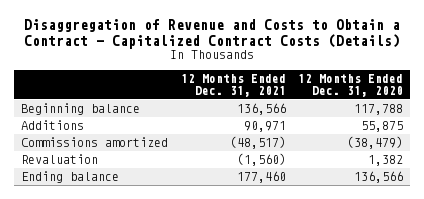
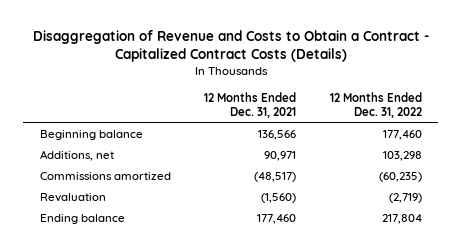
- | 12 Months Ended Dec. 31, 2021 | 12 Months Ended Dec. 31, 2020
+ | 12 Months Ended Dec. 31, 2021 | 12 Months Ended Dec. 31, 2022
- Additions | 90,971 | 55,875
+ Additions, net | 90,971 | 103,298

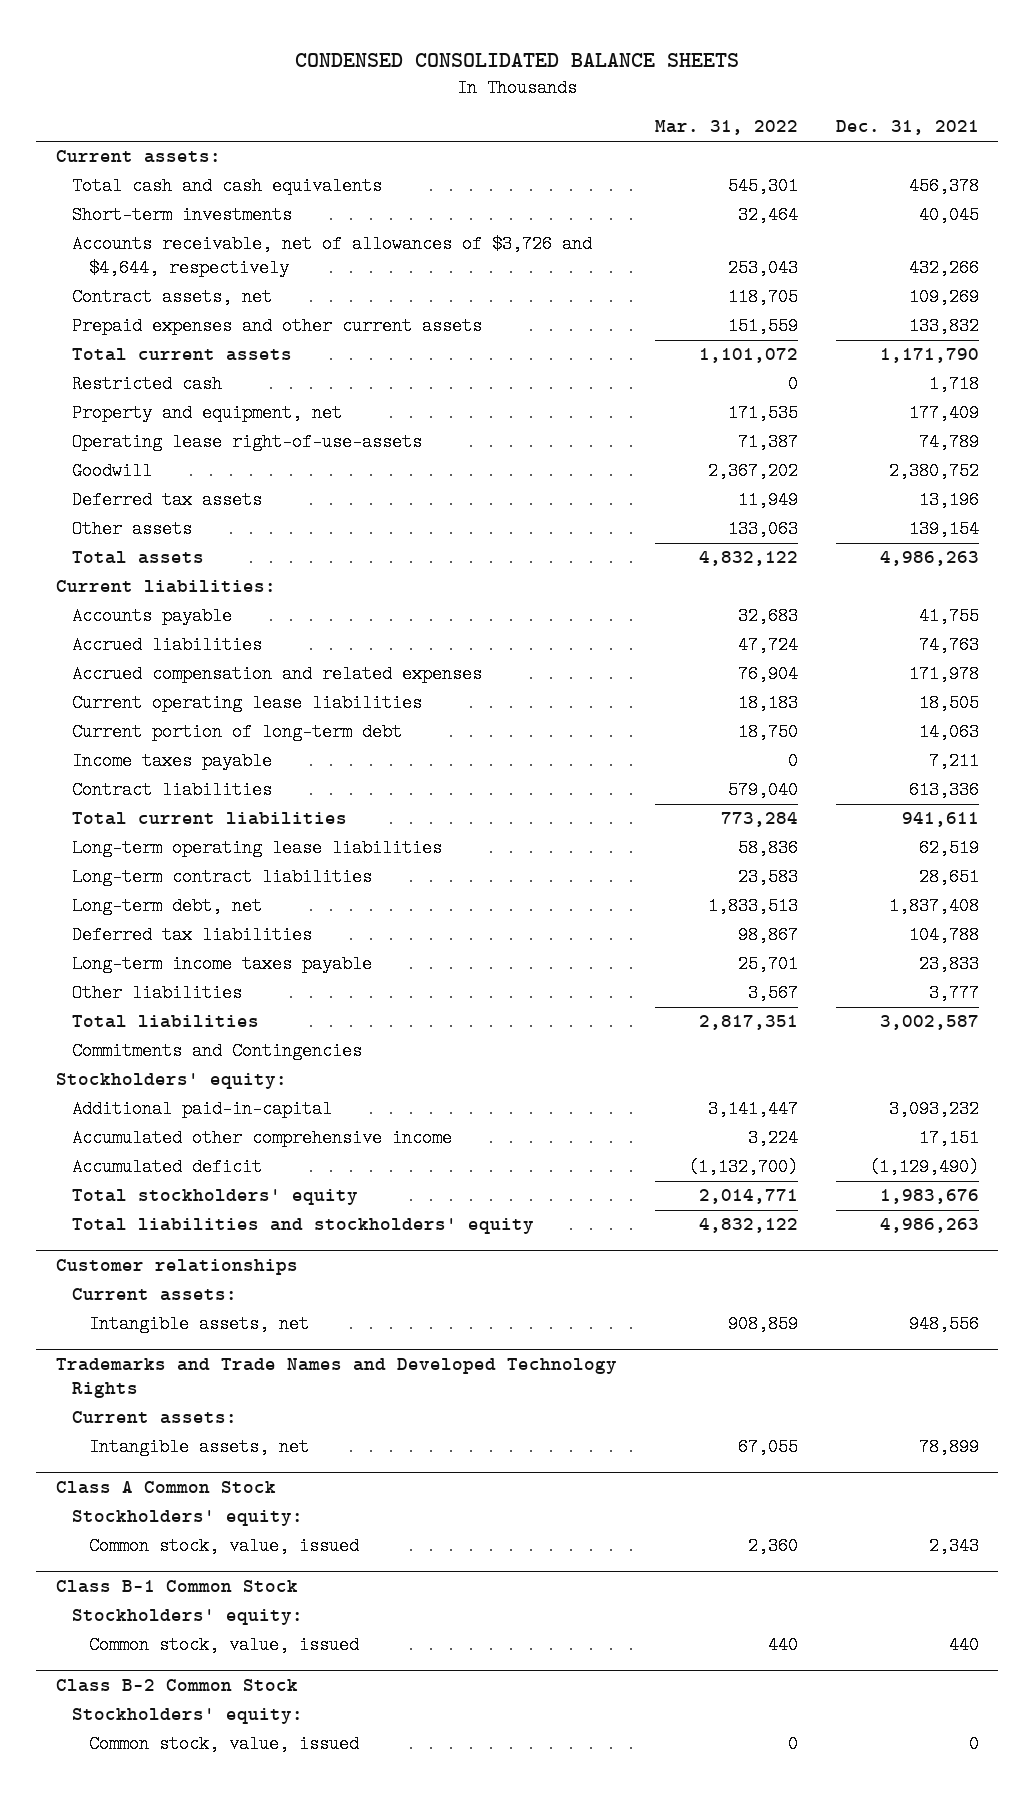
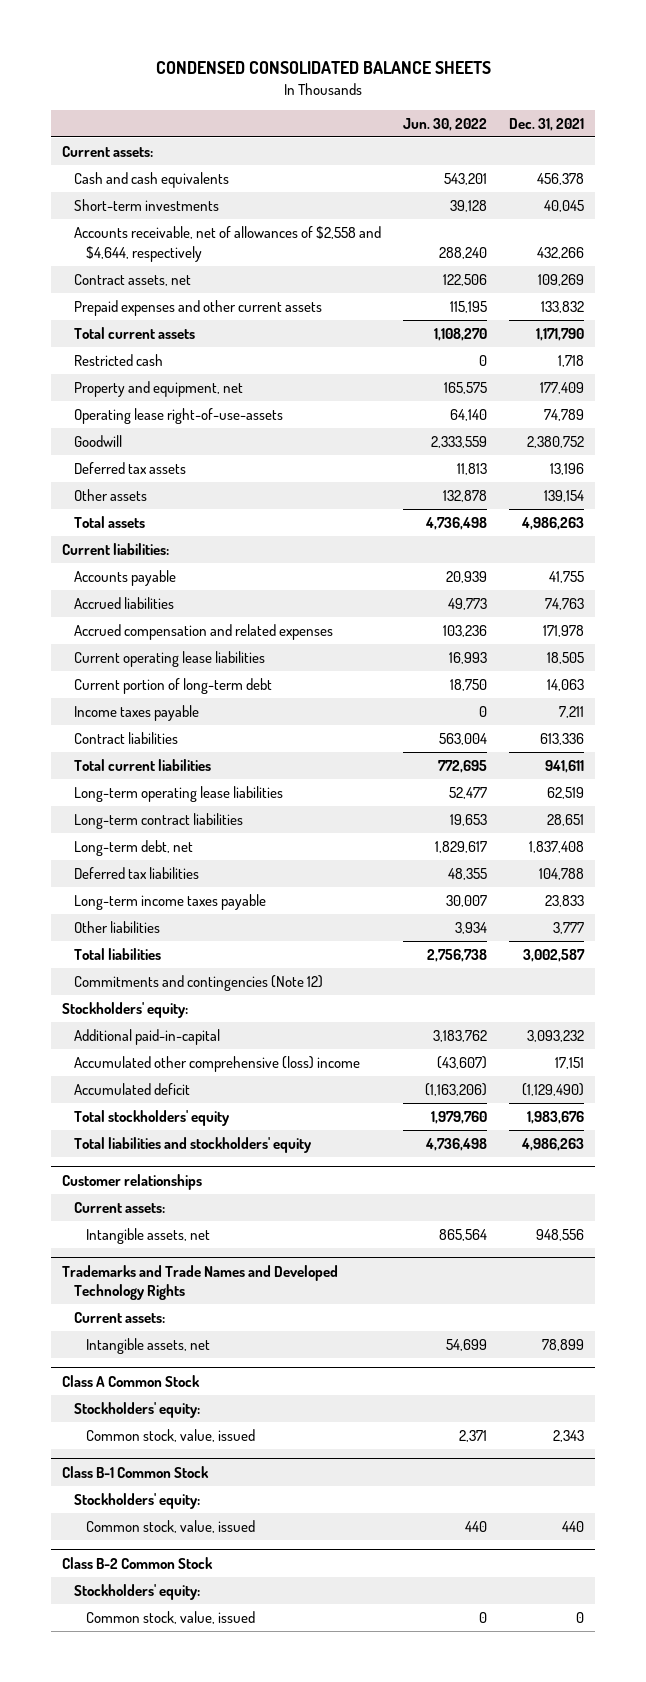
- | Mar. 31, 2022 | Dec. 31, 2021
+ | Jun. 30, 2022 | Dec. 31, 2021
- Total cash and cash equivalents | 545,301 | 456,378
+ Cash and cash equivalents | 543,201 | 456,378
- Accounts receivable, net of allowances of $3,726 and $4,644, respectively | 253,043 | 432,266
+ Accounts receivable, net of allowances of $2,558 and $4,644, respectively | 288,240 | 432,266
- Commitments and Contingencies
+ Commitments and contingencies (Note 12)
- Accumulated other comprehensive income | 3,224 | 17,151
+ Accumulated other comprehensive (loss) income | (43,607) | 17,151

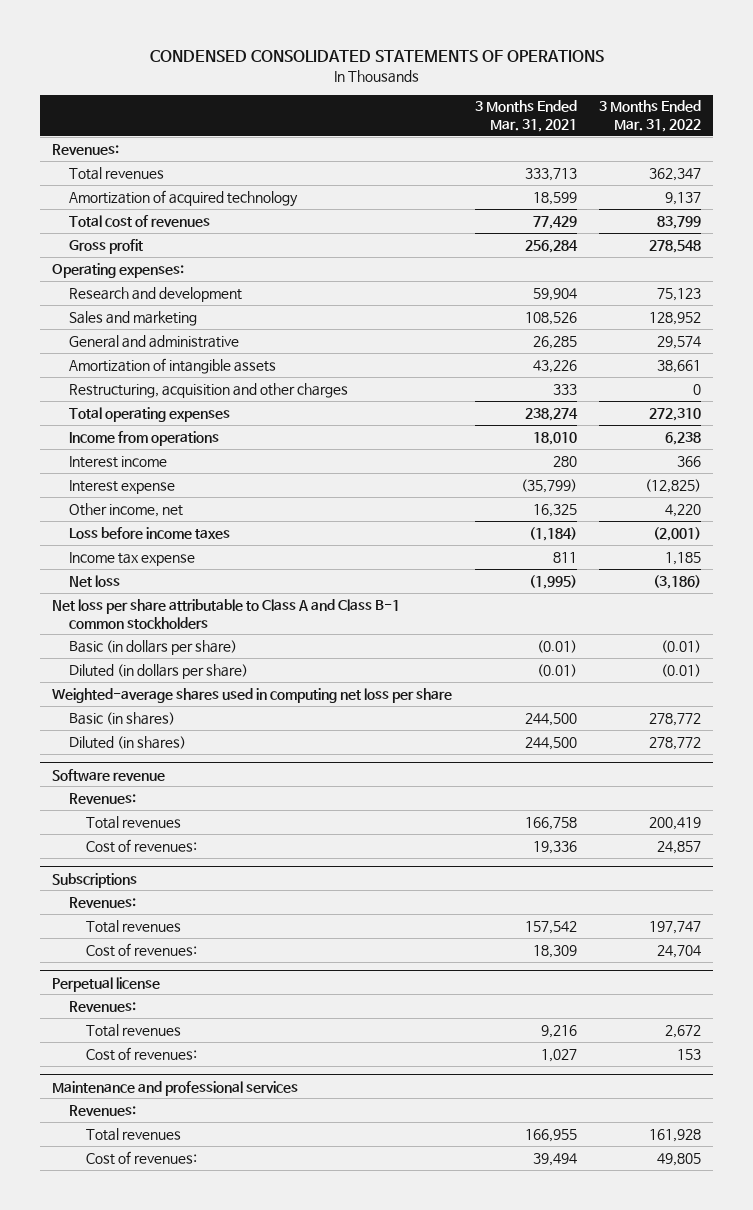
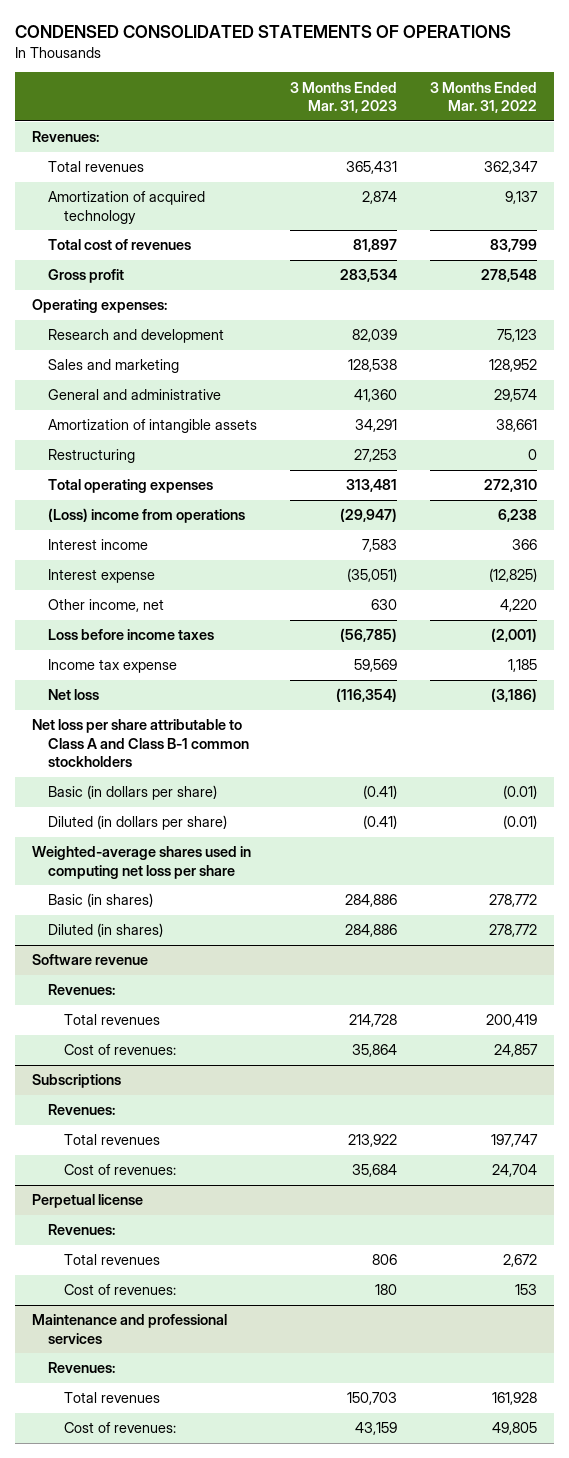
- | 3 Months Ended Mar. 31, 2021 | 3 Months Ended Mar. 31, 2022
+ | 3 Months Ended Mar. 31, 2023 | 3 Months Ended Mar. 31, 2022
- Restructuring, acquisition and other charges | 333 | 0
+ Restructuring | 27,253 | 0
- Income from operations | 18,010 | 6,238
+ (Loss) income from operations | (29,947) | 6,238

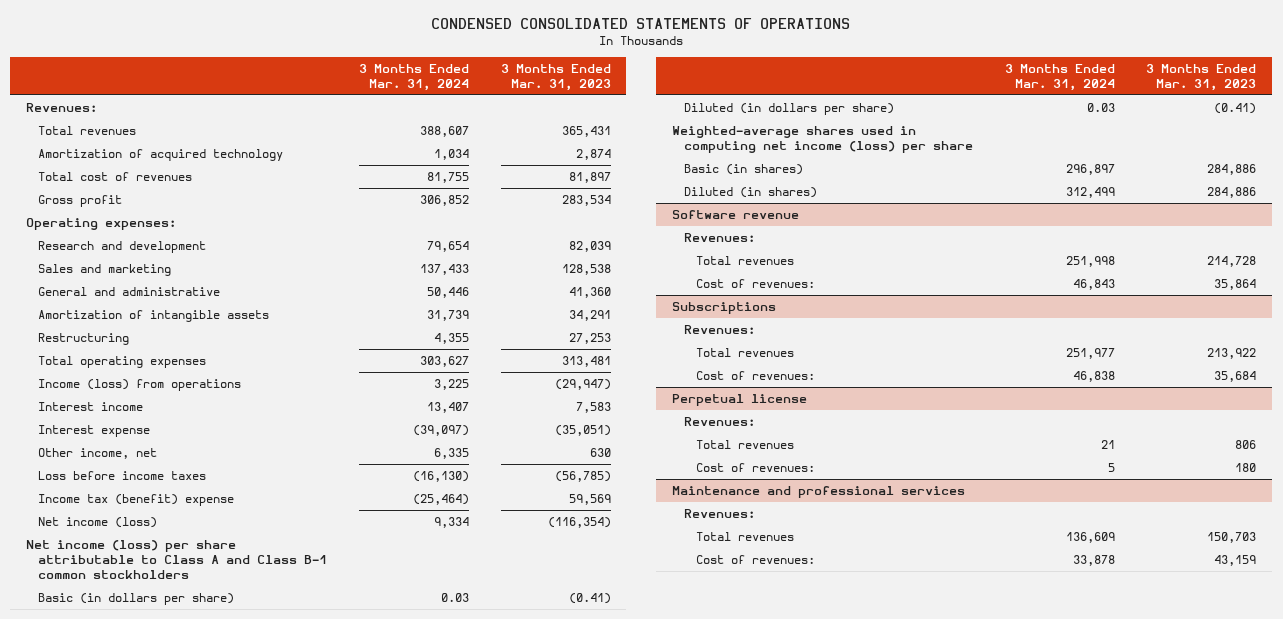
- | 3 Months Ended Mar. 31, 2023 | 3 Months Ended Mar. 31, 2022
+ | 3 Months Ended Mar. 31, 2024 | 3 Months Ended Mar. 31, 2023
- (Loss) income from operations | (29,947) | 6,238
+ Income (loss) from operations | 3,225 | (29,947)
- Income tax expense | 59,569 | 1,185
- Net loss | (116,354) | (3,186)
- Net loss per share attributable to Class A and Class B-1 common stockholders
+ Income tax (benefit) expense | (25,464) | 59,569
+ Net income (loss) | 9,334 | (116,354)
+ Net income (loss) per share attributable to Class A and Class B-1 common stockholders
- Weighted-average shares used in computing net loss per share
+ Weighted-average shares used in computing net income (loss) per share

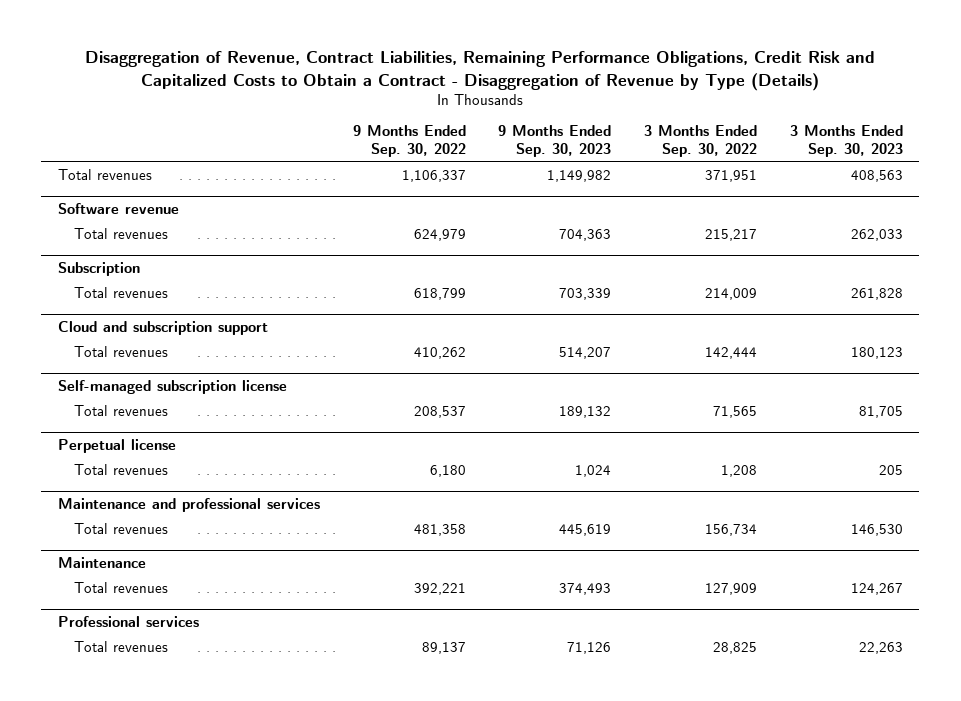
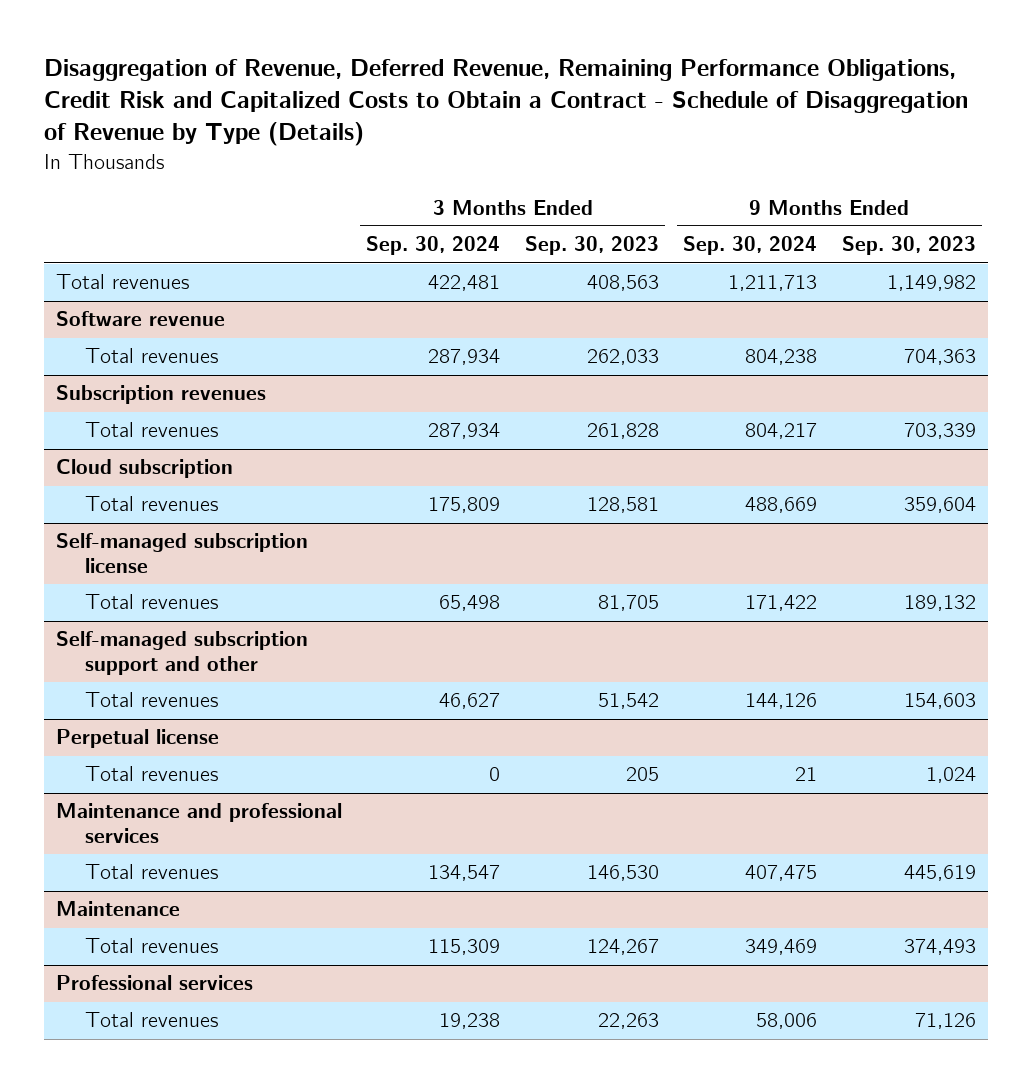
- Disaggregation of Revenue, Contract Liabilities, Remaining Performance Obligations, Credit Risk and Capitalized Costs to Obtain a Contract - Disaggregation of Revenue by Type (Details)
+ Disaggregation of Revenue, Deferred Revenue, Remaining Performance Obligations, Credit Risk and Capitalized Costs to Obtain a Contract - Schedule of Disaggregation of Revenue by Type (Details)
- | 9 Months Ended Sep. 30, 2022 | 9 Months Ended Sep. 30, 2023 | 3 Months Ended Sep. 30, 2022 | 3 Months Ended Sep. 30, 2023
+ | 3 Months Ended Sep. 30, 2024 | 3 Months Ended Sep. 30, 2023 | 9 Months Ended Sep. 30, 2024 | 9 Months Ended Sep. 30, 2023
- Subscription
+ Subscription revenues
- Cloud and subscription support
- Total revenues | 410,262 | 514,207 | 142,444 | 180,123
+ Cloud subscription
+ Total revenues | 175,809 | 128,581 | 488,669 | 359,604
+ Self-managed subscription support and other
+ Total revenues | 46,627 | 51,542 | 144,126 | 154,603

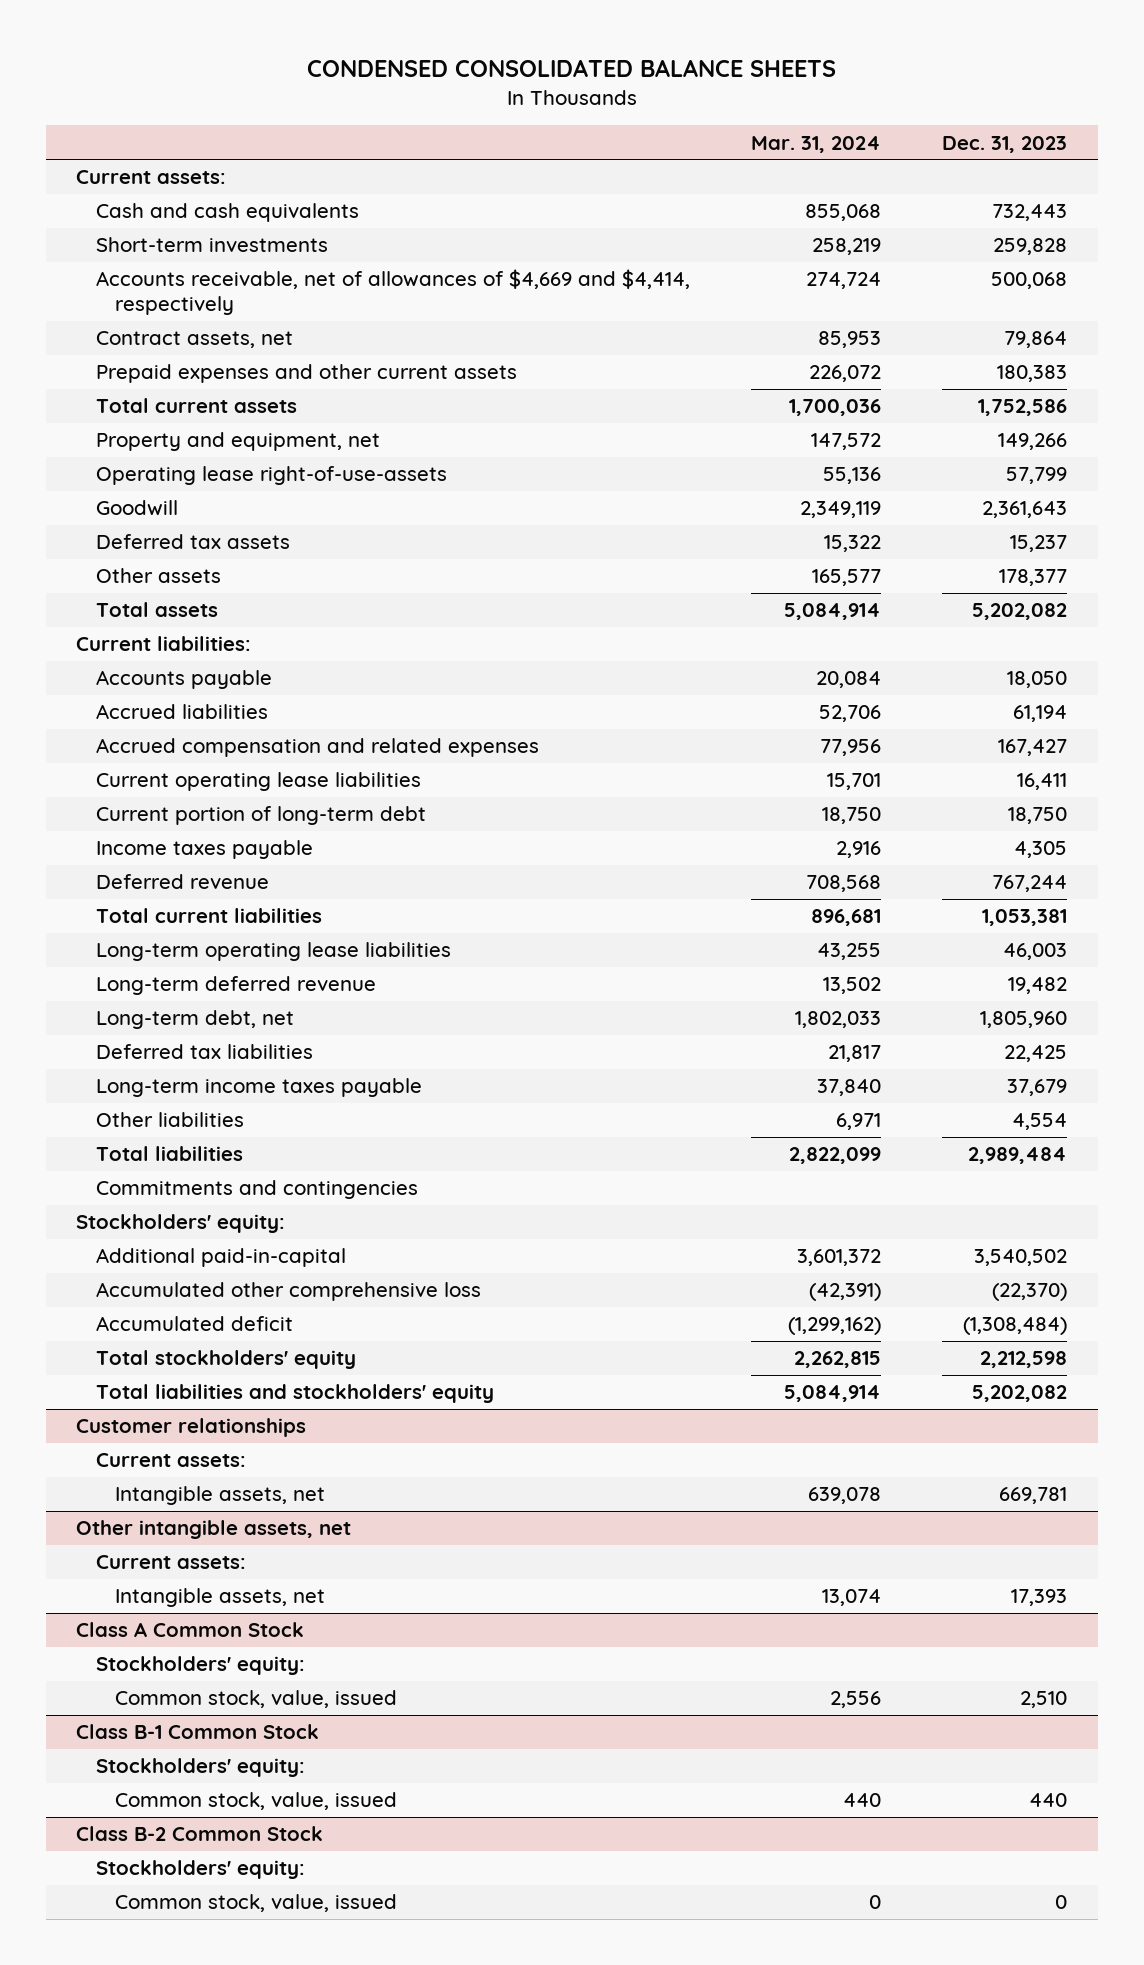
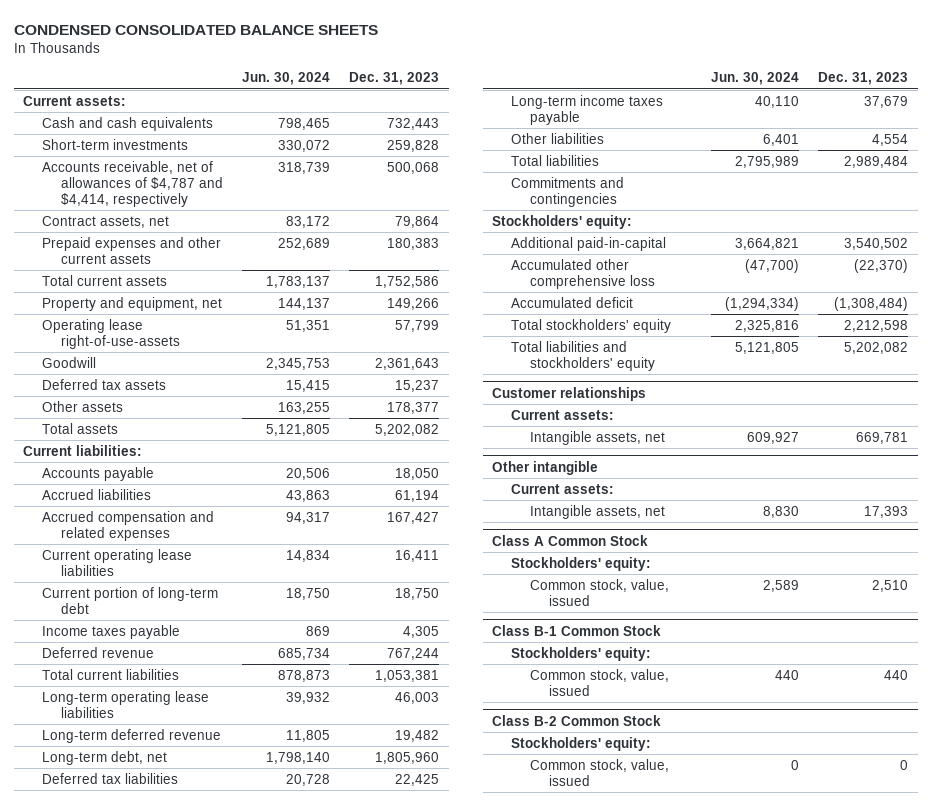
- | Mar. 31, 2024 | Dec. 31, 2023
+ | Jun. 30, 2024 | Dec. 31, 2023
- Accounts receivable, net of allowances of $4,669 and $4,414, respectively | 274,724 | 500,068
+ Accounts receivable, net of allowances of $4,787 and $4,414, respectively | 318,739 | 500,068
- Other intangible assets, net
+ Other intangible

